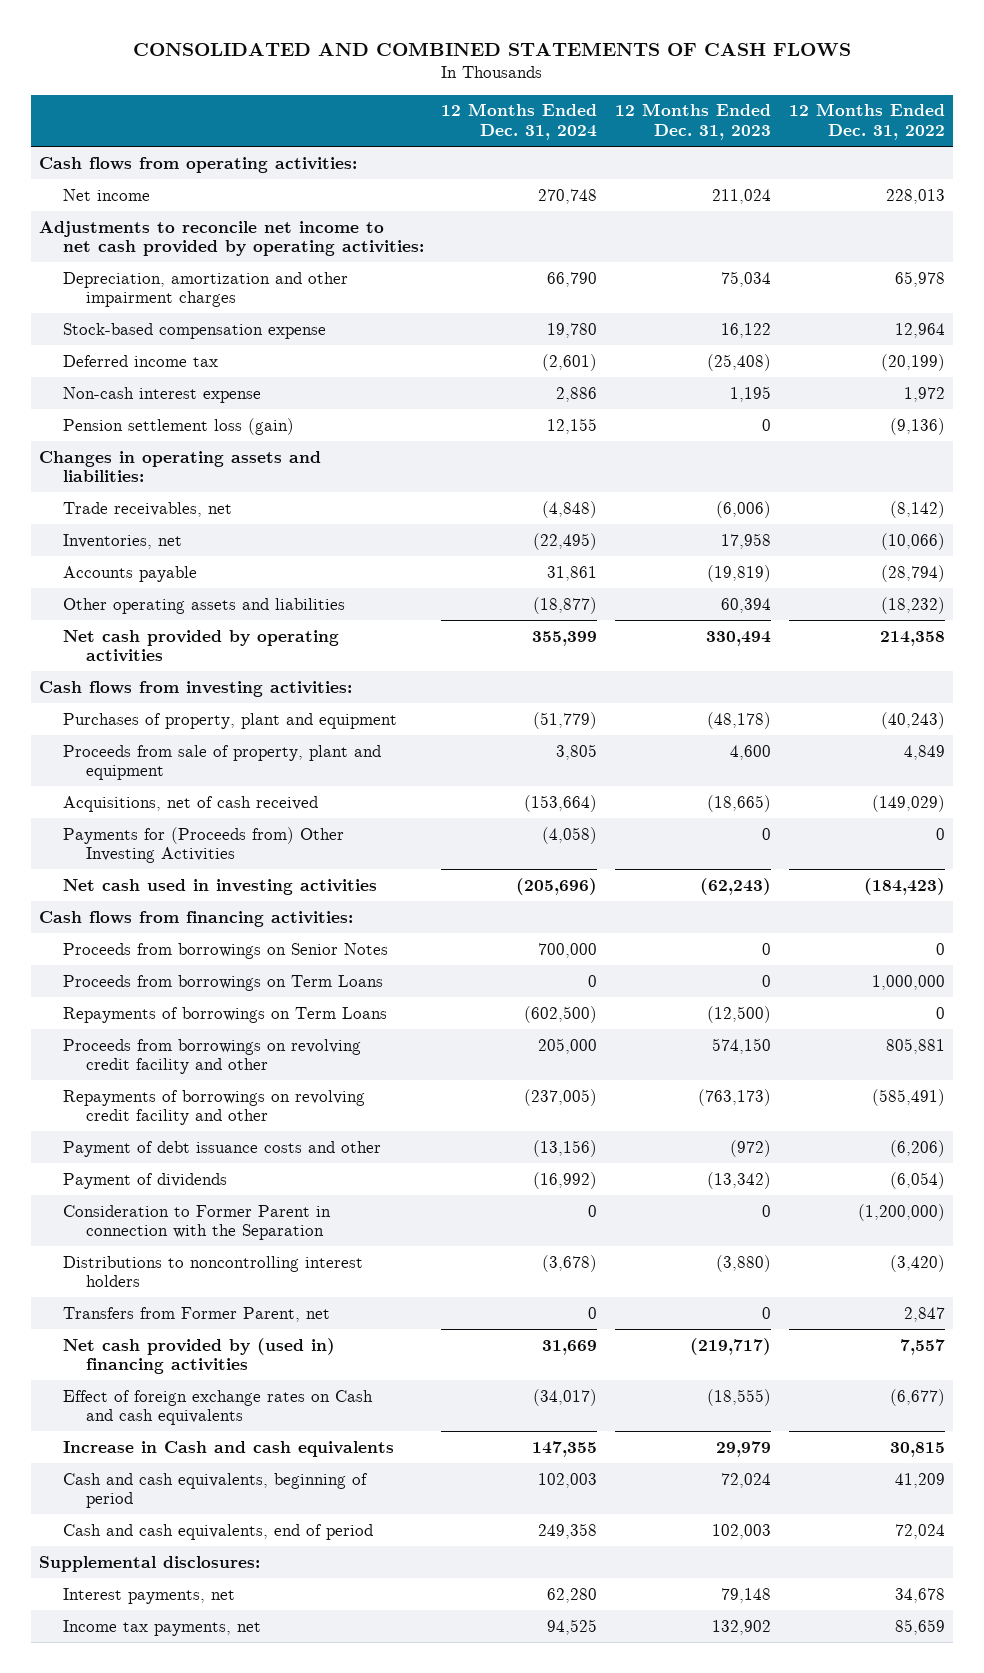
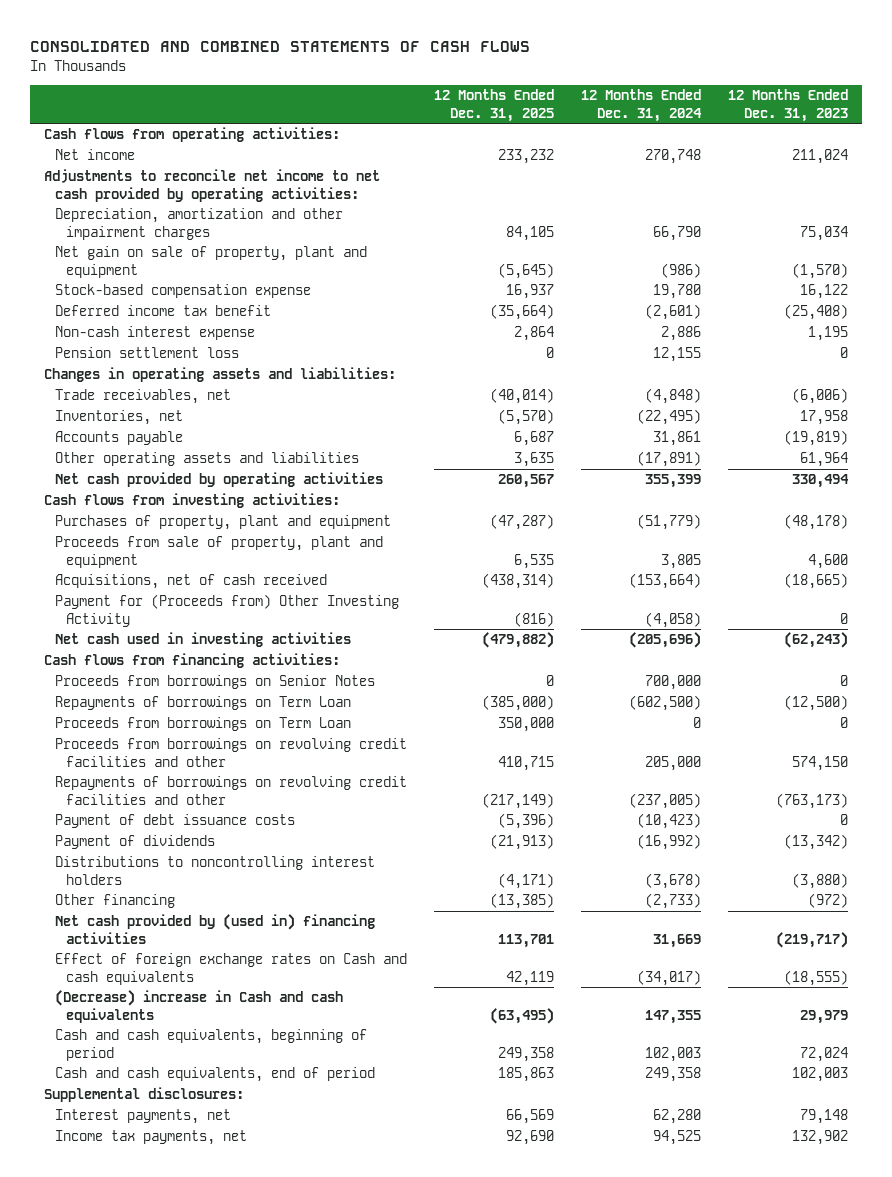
- | 12 Months Ended Dec. 31, 2024 | 12 Months Ended Dec. 31, 2023 | 12 Months Ended Dec. 31, 2022
+ | 12 Months Ended Dec. 31, 2025 | 12 Months Ended Dec. 31, 2024 | 12 Months Ended Dec. 31, 2023
+ Net gain on sale of property, plant and equipment | (5,645) | (986) | (1,570)
- Deferred income tax | (2,601) | (25,408) | (20,199)
+ Deferred income tax benefit | (35,664) | (2,601) | (25,408)
- Pension settlement loss (gain) | 12,155 | 0 | (9,136)
+ Pension settlement loss | 0 | 12,155 | 0
- Other operating assets and liabilities | (18,877) | 60,394 | (18,232)
+ Other operating assets and liabilities | 3,635 | (17,891) | 61,964
- Payments for (Proceeds from) Other Investing Activities | (4,058) | 0 | 0
+ Payment for (Proceeds from) Other Investing Activity | (816) | (4,058) | 0
- Proceeds from borrowings on Term Loans | 0 | 0 | 1,000,000
- Repayments of borrowings on Term Loans | (602,500) | (12,500) | 0
- Proceeds from borrowings on revolving credit facility and other | 205,000 | 574,150 | 805,881
- Repayments of borrowings on revolving credit facility and other | (237,005) | (763,173) | (585,491)
- Payment of debt issuance costs and other | (13,156) | (972) | (6,206)
+ Repayments of borrowings on Term Loan | (385,000) | (602,500) | (12,500)
+ Proceeds from borrowings on Term Loan | 350,000 | 0 | 0
+ Proceeds from borrowings on revolving credit facilities and other | 410,715 | 205,000 | 574,150
+ Repayments of borrowings on revolving credit facilities and other | (217,149) | (237,005) | (763,173)
+ Payment of debt issuance costs | (5,396) | (10,423) | 0
- Consideration to Former Parent in connection with the Separation | 0 | 0 | (1,200,000)
- Transfers from Former Parent, net | 0 | 0 | 2,847
+ Other financing | (13,385) | (2,733) | (972)
- Increase in Cash and cash equivalents | 147,355 | 29,979 | 30,815
+ (Decrease) increase in Cash and cash equivalents | (63,495) | 147,355 | 29,979

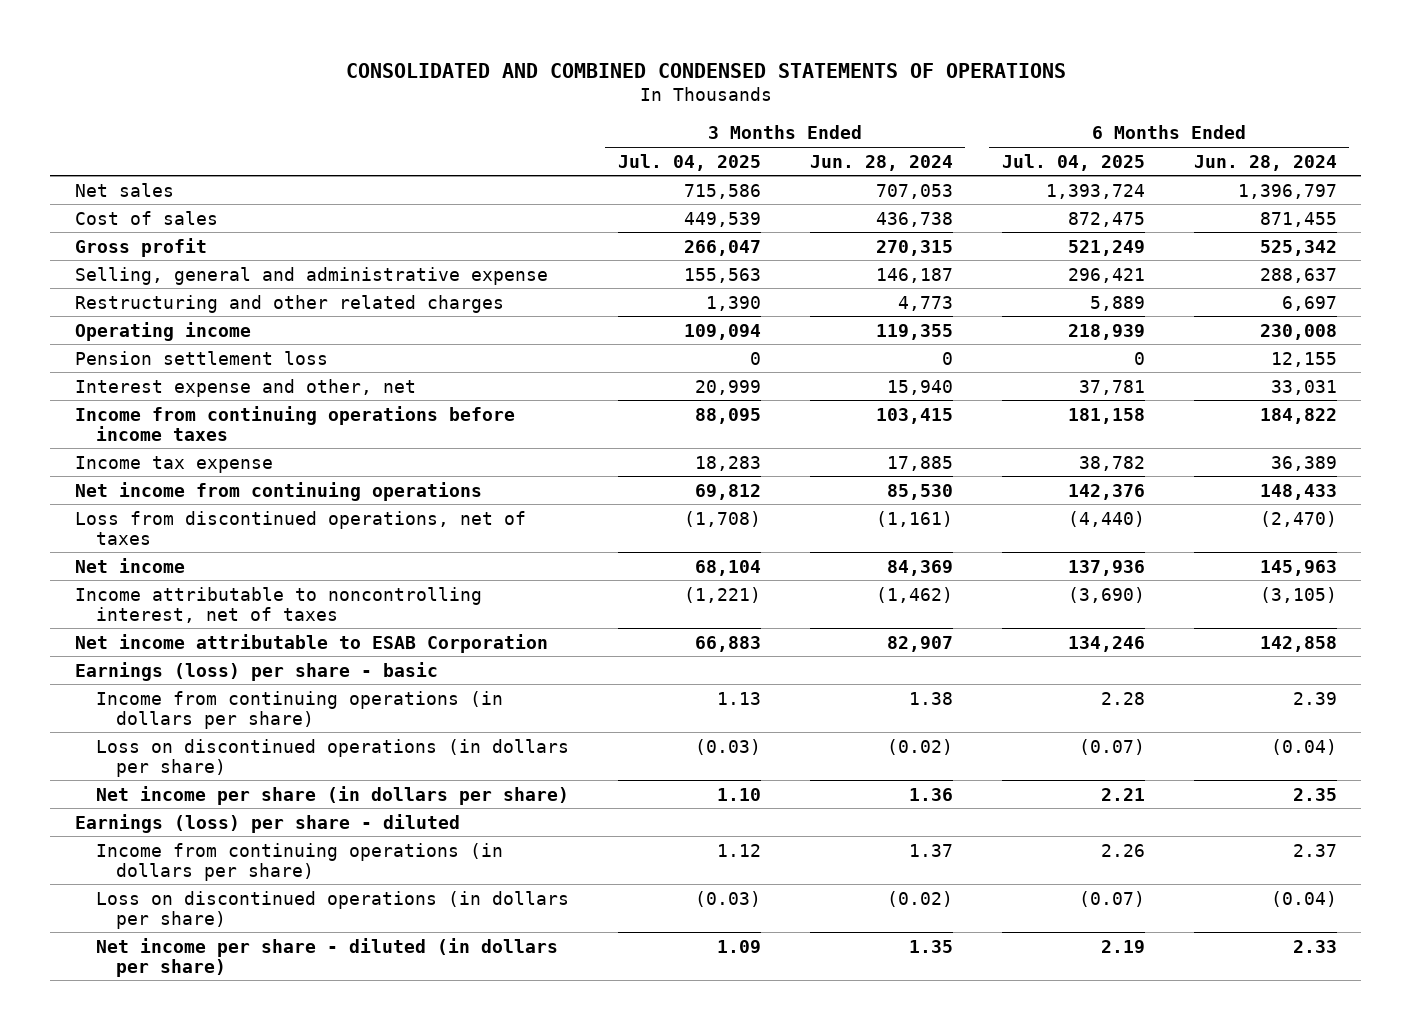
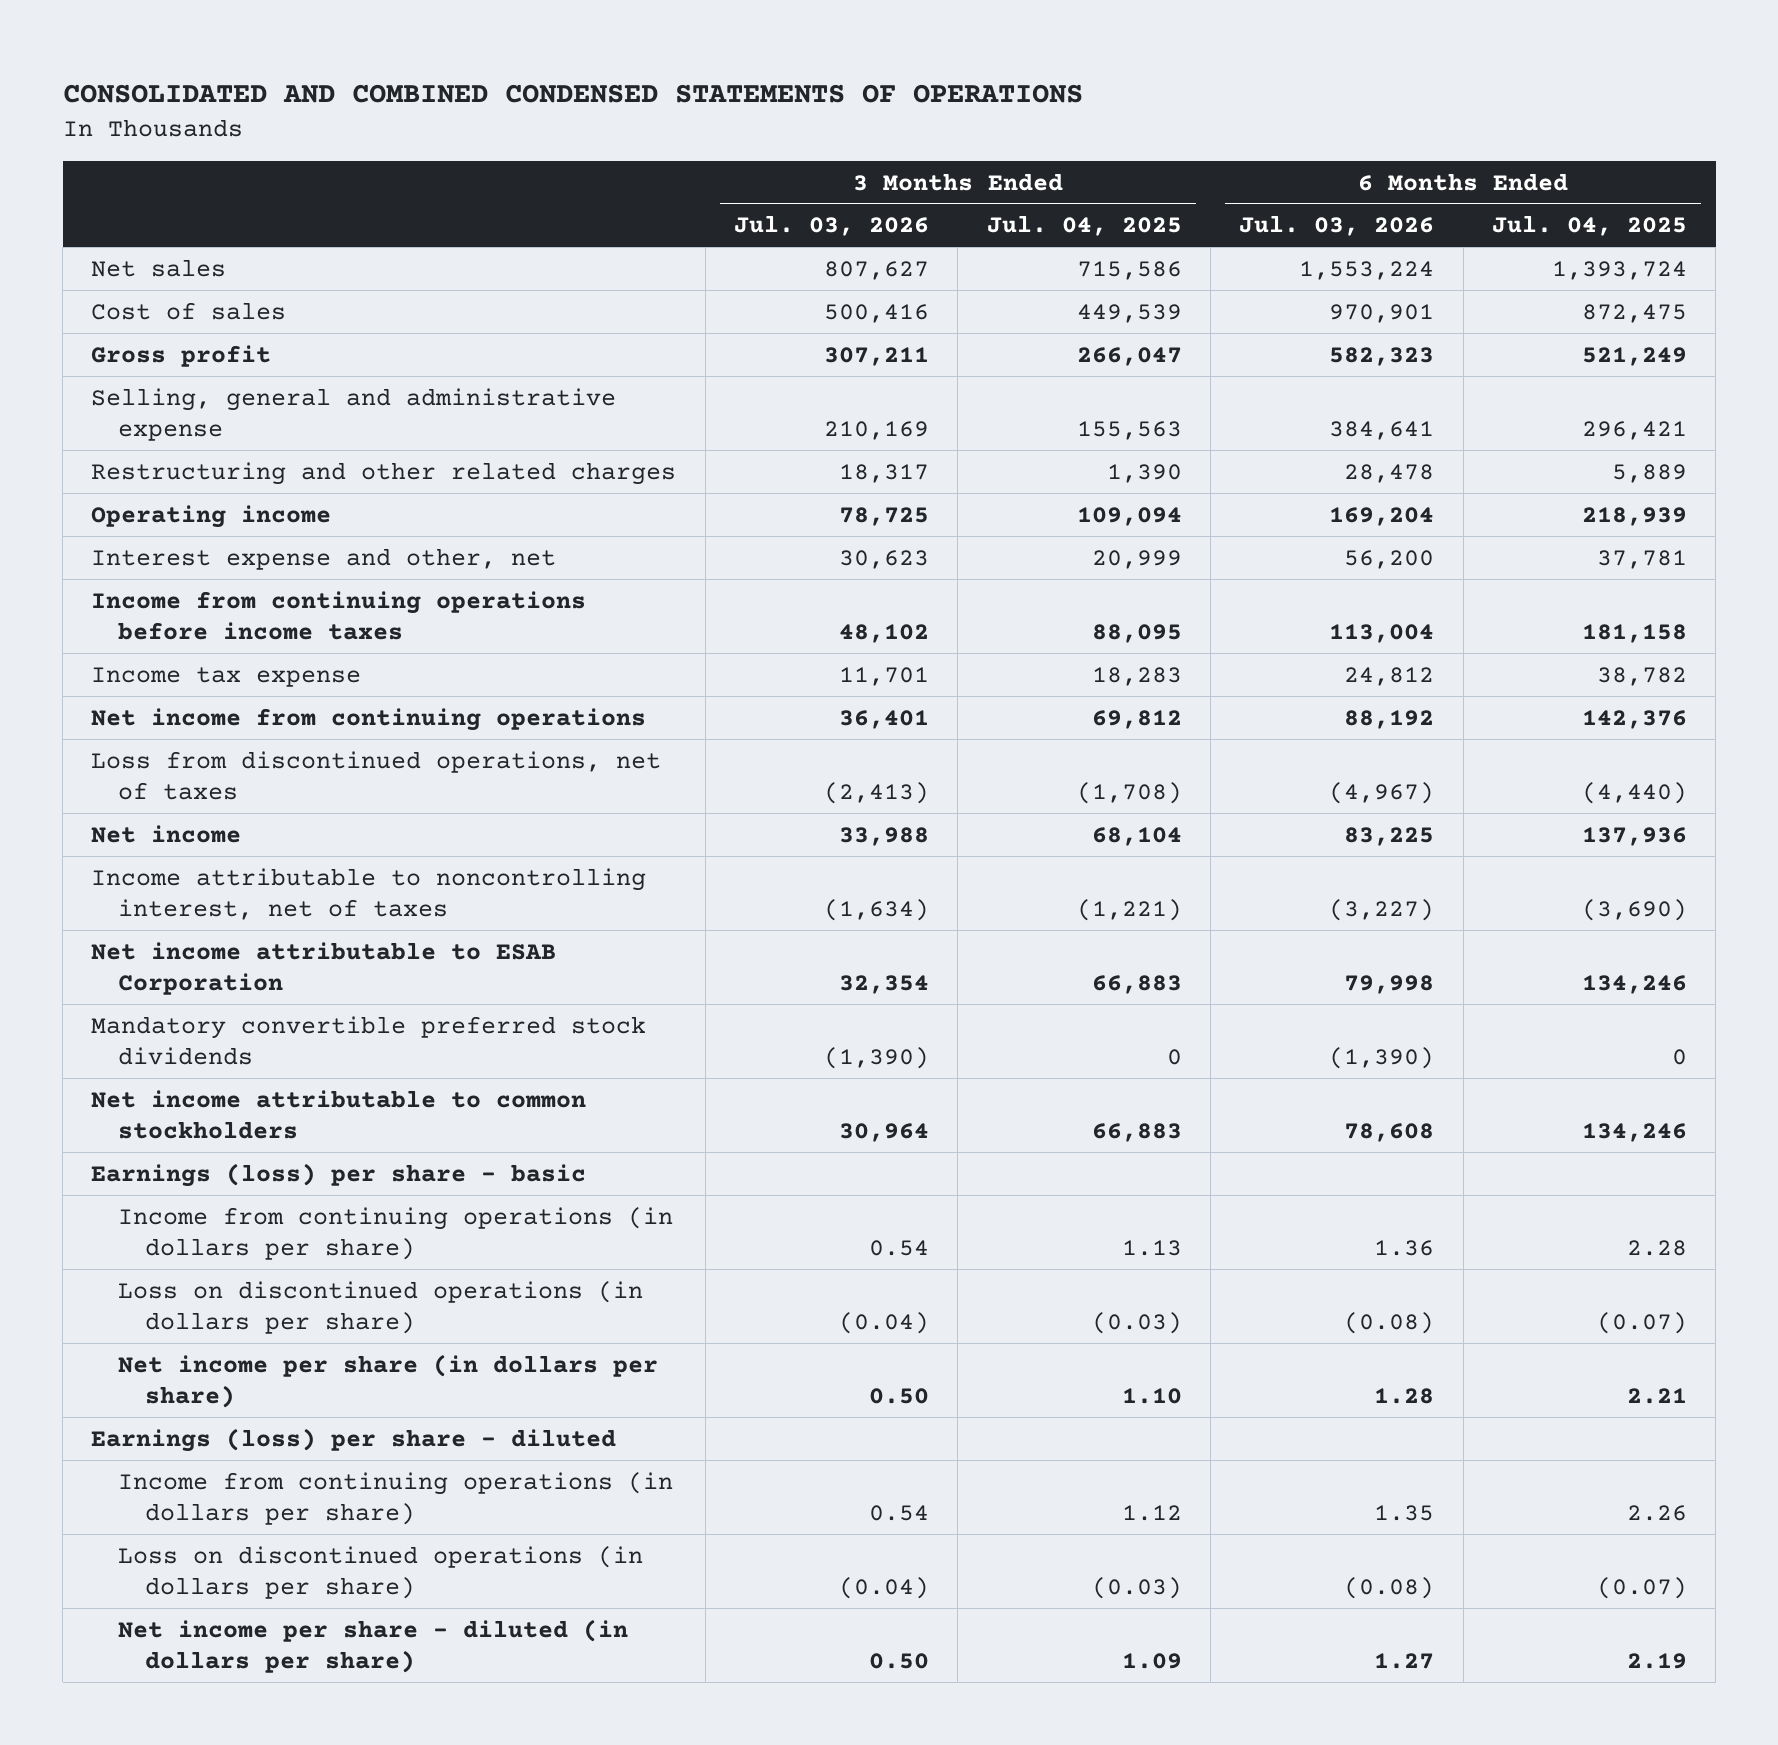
- | 3 Months Ended Jul. 04, 2025 | 3 Months Ended Jun. 28, 2024 | 6 Months Ended Jul. 04, 2025 | 6 Months Ended Jun. 28, 2024
+ | 3 Months Ended Jul. 03, 2026 | 3 Months Ended Jul. 04, 2025 | 6 Months Ended Jul. 03, 2026 | 6 Months Ended Jul. 04, 2025
- Pension settlement loss | 0 | 0 | 0 | 12,155
+ Mandatory convertible preferred stock dividends | (1,390) | 0 | (1,390) | 0
+ Net income attributable to common stockholders | 30,964 | 66,883 | 78,608 | 134,246

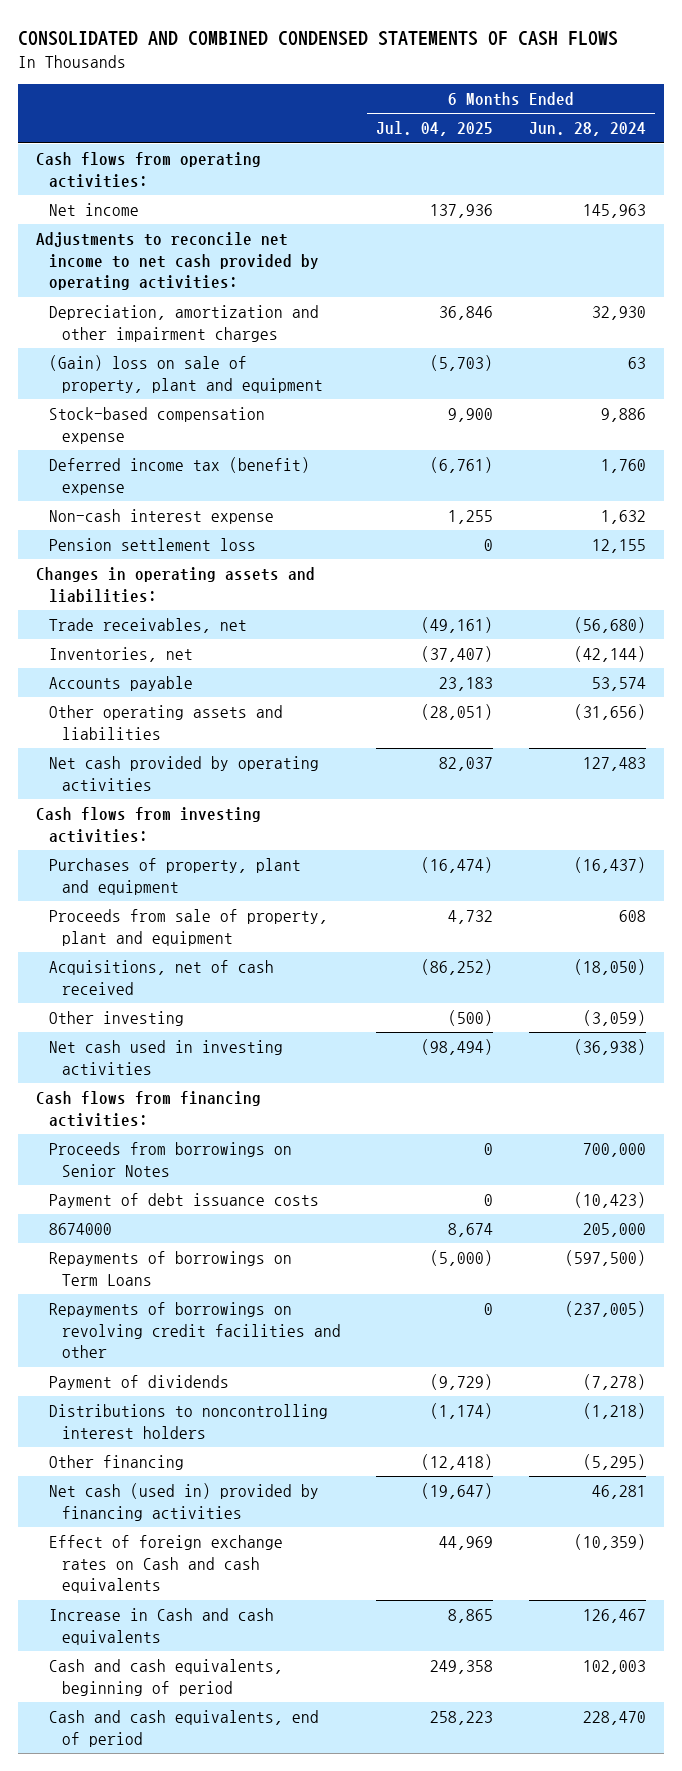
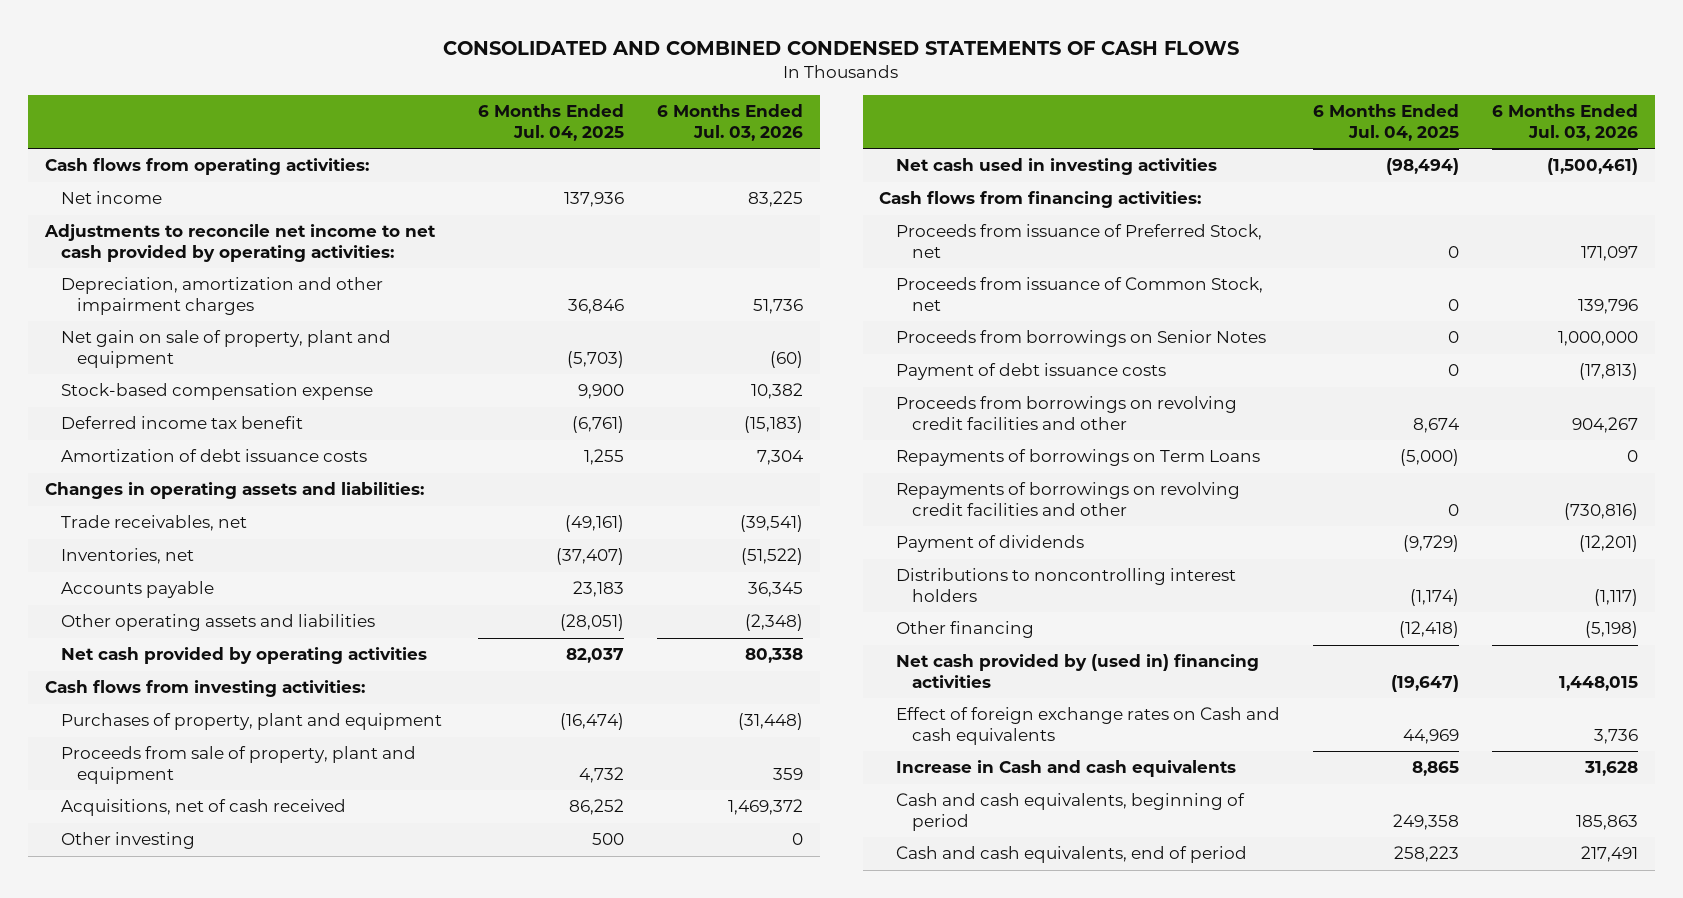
- | 6 Months Ended Jul. 04, 2025 | 6 Months Ended Jun. 28, 2024
+ | 6 Months Ended Jul. 04, 2025 | 6 Months Ended Jul. 03, 2026
- (Gain) loss on sale of property, plant and equipment | (5,703) | 63
+ Net gain on sale of property, plant and equipment | (5,703) | (60)
- Deferred income tax (benefit) expense | (6,761) | 1,760
- Non-cash interest expense | 1,255 | 1,632
- Pension settlement loss | 0 | 12,155
+ Deferred income tax benefit | (6,761) | (15,183)
+ Amortization of debt issuance costs | 1,255 | 7,304
- Acquisitions, net of cash received | (86,252) | (18,050)
- Other investing | (500) | (3,059)
+ Acquisitions, net of cash received | 86,252 | 1,469,372
+ Other investing | 500 | 0
+ Proceeds from issuance of Preferred Stock, net | 0 | 171,097
+ Proceeds from issuance of Common Stock, net | 0 | 139,796
- 8674000 | 8,674 | 205,000
+ Proceeds from borrowings on revolving credit facilities and other | 8,674 | 904,267
- Net cash (used in) provided by financing activities | (19,647) | 46,281
+ Net cash provided by (used in) financing activities | (19,647) | 1,448,015

